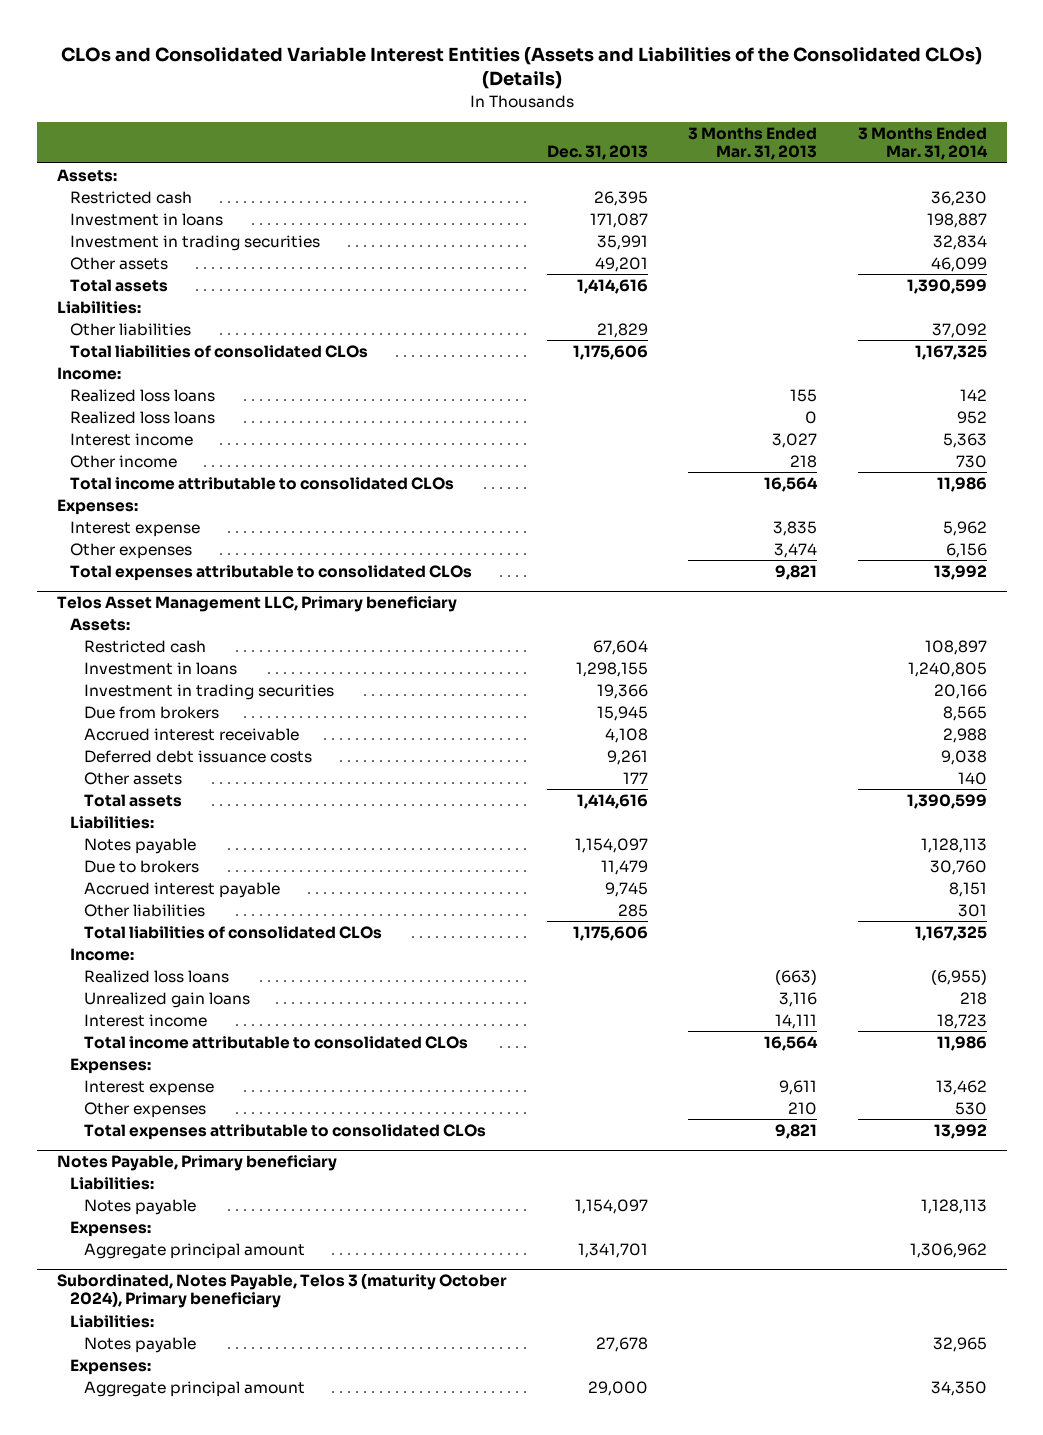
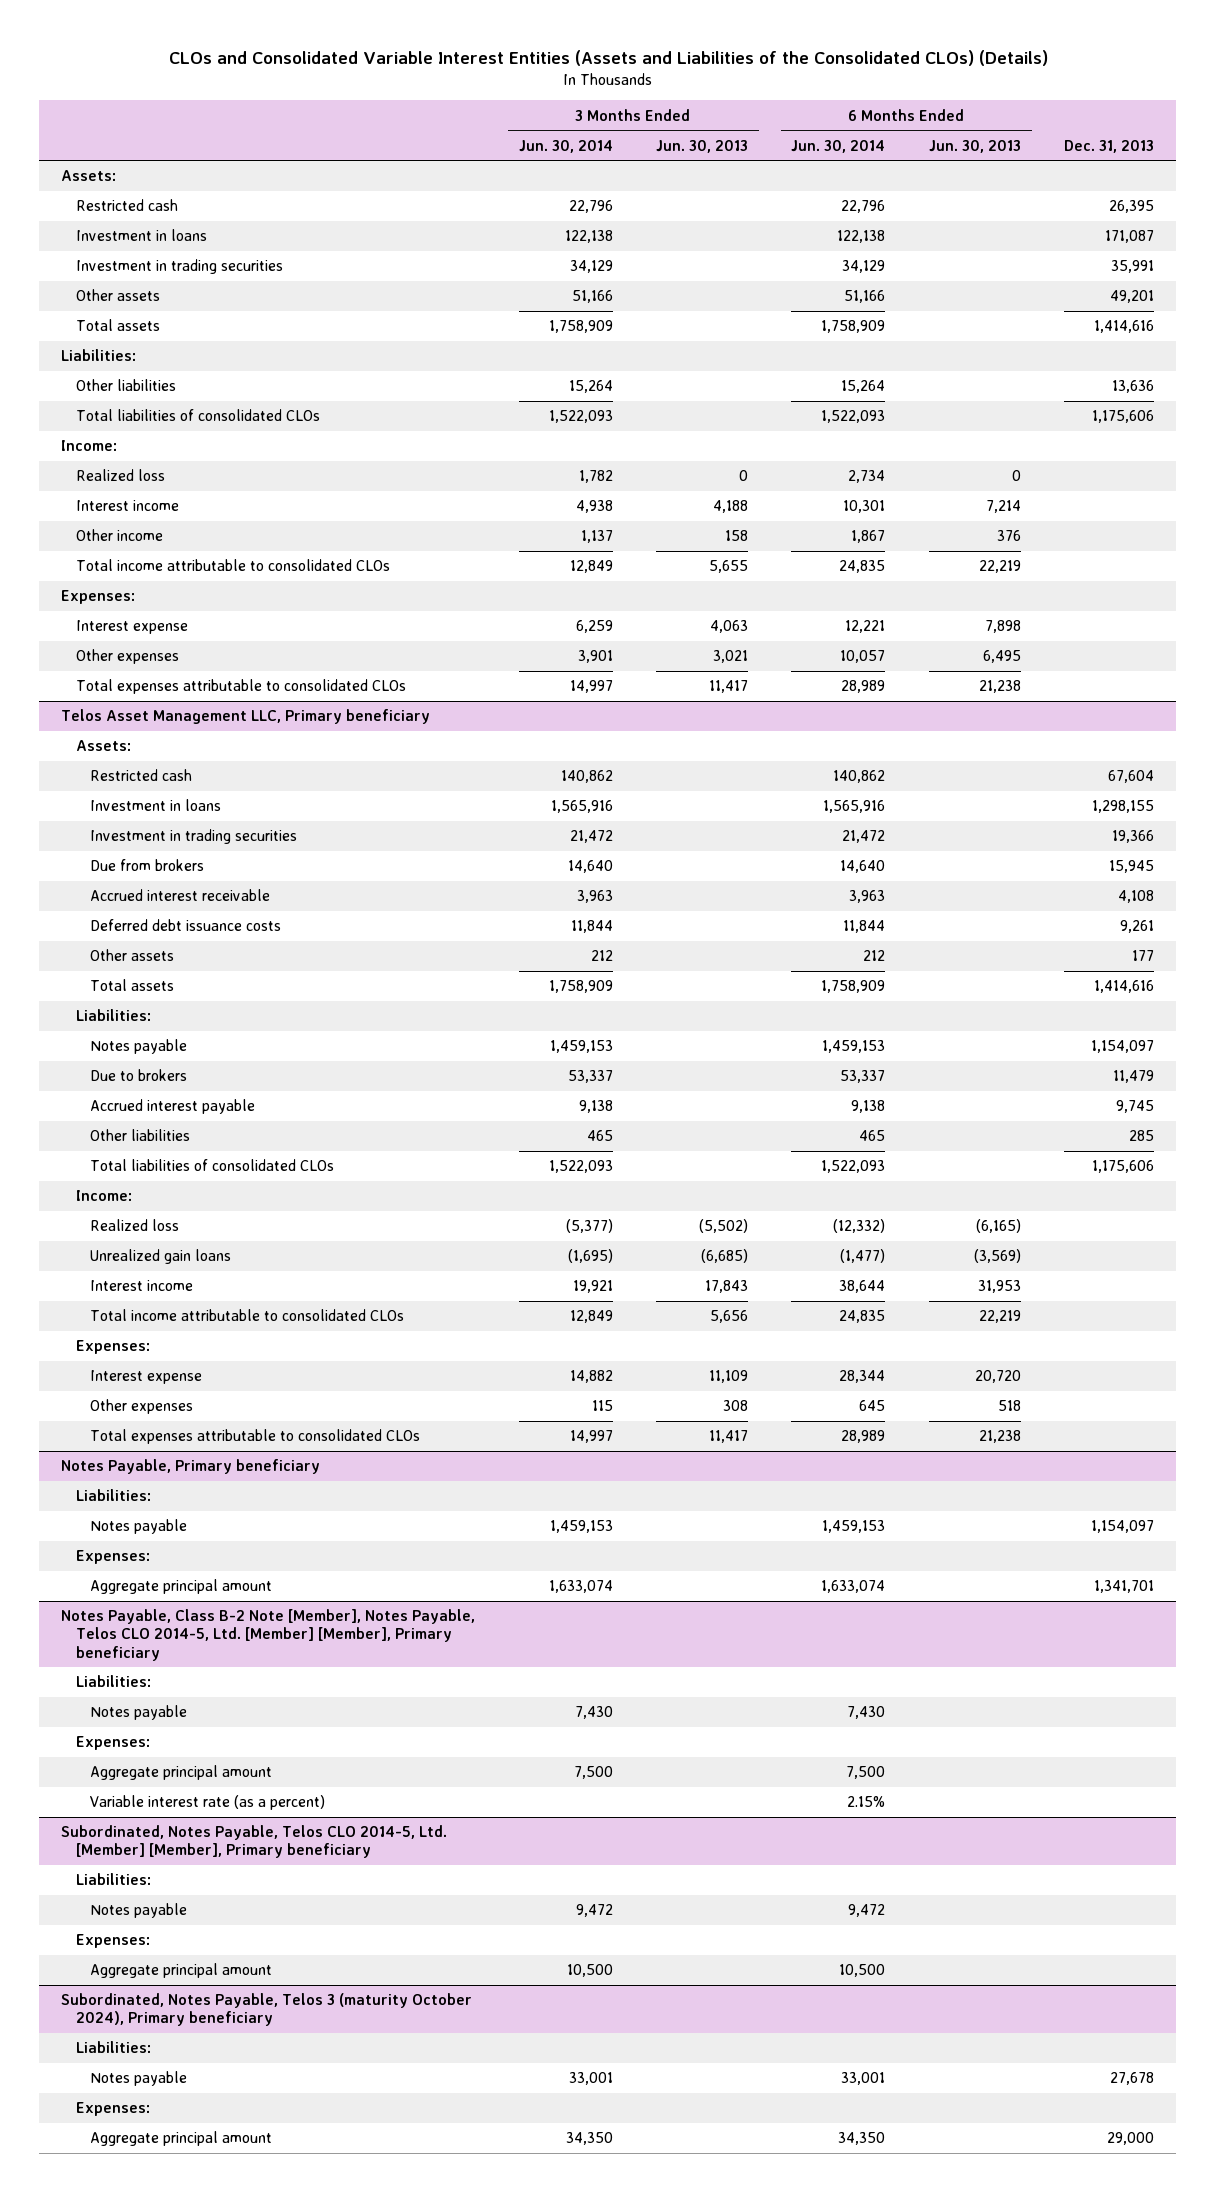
- | Dec. 31, 2013 | 3 Months Ended Mar. 31, 2013 | 3 Months Ended Mar. 31, 2014
+ | 3 Months Ended Jun. 30, 2014 | 3 Months Ended Jun. 30, 2013 | 6 Months Ended Jun. 30, 2014 | 6 Months Ended Jun. 30, 2013 | Dec. 31, 2013
- Other liabilities | 21,829 | | 37,092
+ Other liabilities | 15,264 | | 15,264 | | 13,636
- Realized loss loans | | 155 | 142
- Realized loss loans | | 0 | 952
+ Realized loss | 1,782 | 0 | 2,734 | 0 |
@ Telos Asset Management LLC, Primary beneficiary
- Realized loss loans | | (663) | (6,955)
+ Realized loss | (5,377) | (5,502) | (12,332) | (6,165) |
+ Notes Payable, Class B-2 Note [Member], Notes Payable, Telos CLO 2014-5, Ltd. [Member] [Member], Primary beneficiary
+ Liabilities:
+ Notes payable | 7,430 | | 7,430 | |
+ Expenses:
+ Aggregate principal amount | 7,500 | | 7,500 | |
+ Variable interest rate (as a percent) | | | 2.15% | |
+ Subordinated, Notes Payable, Telos CLO 2014-5, Ltd. [Member] [Member], Primary beneficiary
+ Liabilities:
+ Notes payable | 9,472 | | 9,472 | |
+ Expenses:
+ Aggregate principal amount | 10,500 | | 10,500 | |

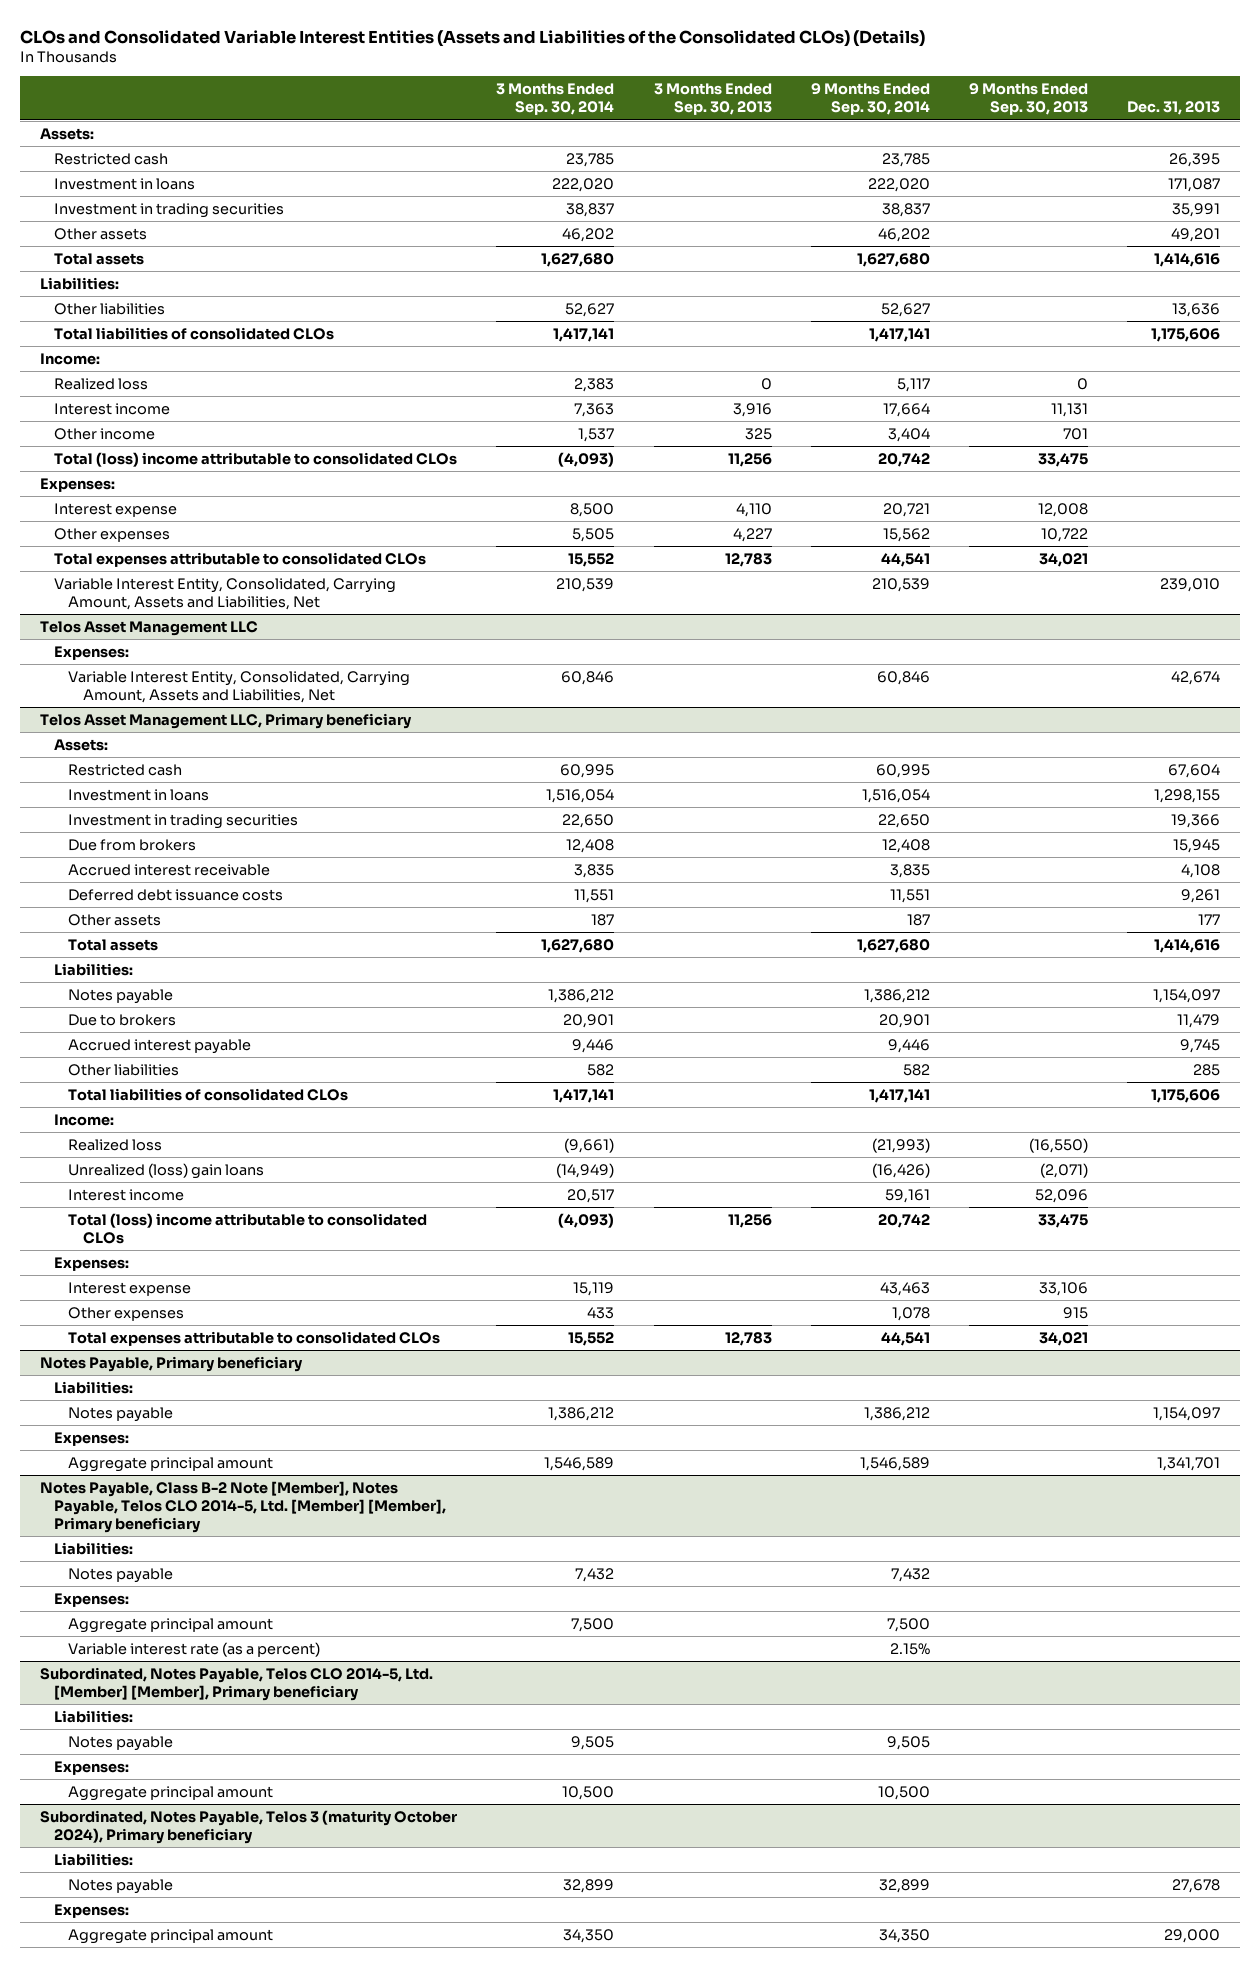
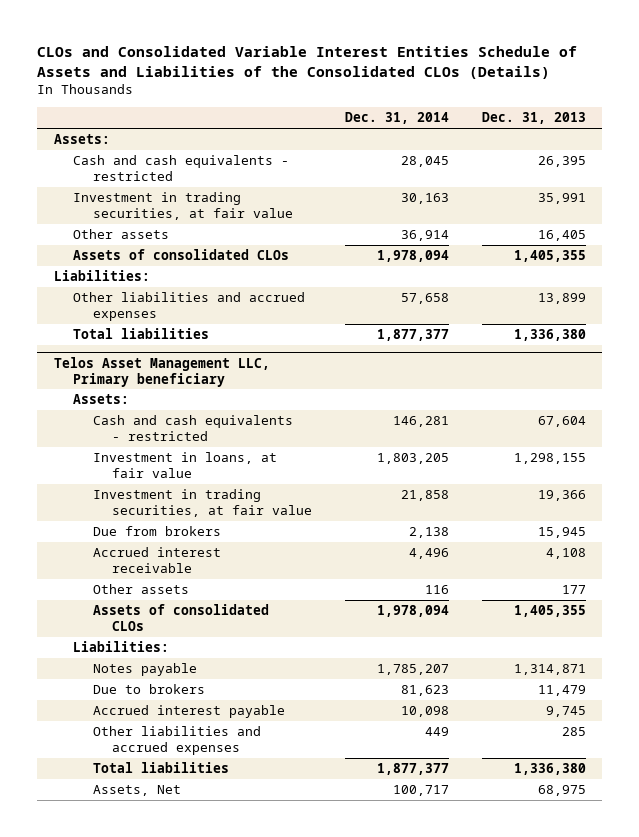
- CLOs and Consolidated Variable Interest Entities (Assets and Liabilities of the Consolidated CLOs) (Details)
+ CLOs and Consolidated Variable Interest Entities Schedule of Assets and Liabilities of the Consolidated CLOs (Details)
- | 3 Months Ended Sep. 30, 2014 | 3 Months Ended Sep. 30, 2013 | 9 Months Ended Sep. 30, 2014 | 9 Months Ended Sep. 30, 2013 | Dec. 31, 2013
+ | Dec. 31, 2014 | Dec. 31, 2013
- Restricted cash | 23,785 | | 23,785 | | 26,395
- Investment in loans | 222,020 | | 222,020 | | 171,087
- Investment in trading securities | 38,837 | | 38,837 | | 35,991
- Other assets | 46,202 | | 46,202 | | 49,201
- Total assets | 1,627,680 | | 1,627,680 | | 1,414,616
+ Cash and cash equivalents - restricted | 28,045 | 26,395
+ Investment in trading securities, at fair value | 30,163 | 35,991
+ Other assets | 36,914 | 16,405
+ Assets of consolidated CLOs | 1,978,094 | 1,405,355
- Other liabilities | 52,627 | | 52,627 | | 13,636
- Total liabilities of consolidated CLOs | 1,417,141 | | 1,417,141 | | 1,175,606
- Income:
- Realized loss | 2,383 | 0 | 5,117 | 0 |
- Interest income | 7,363 | 3,916 | 17,664 | 11,131 |
- Other income | 1,537 | 325 | 3,404 | 701 |
- Total (loss) income attributable to consolidated CLOs | (4,093) | 11,256 | 20,742 | 33,475 |
- Expenses:
- Interest expense | 8,500 | 4,110 | 20,721 | 12,008 |
- Other expenses | 5,505 | 4,227 | 15,562 | 10,722 |
- Total expenses attributable to consolidated CLOs | 15,552 | 12,783 | 44,541 | 34,021 |
- Variable Interest Entity, Consolidated, Carrying Amount, Assets and Liabilities, Net | 210,539 | | 210,539 | | 239,010
- Telos Asset Management LLC
- Expenses:
- Variable Interest Entity, Consolidated, Carrying Amount, Assets and Liabilities, Net | 60,846 | | 60,846 | | 42,674
+ Other liabilities and accrued expenses | 57,658 | 13,899
+ Total liabilities | 1,877,377 | 1,336,380
@ Telos Asset Management LLC, Primary beneficiary
- Restricted cash | 60,995 | | 60,995 | | 67,604
- Investment in loans | 1,516,054 | | 1,516,054 | | 1,298,155
- Investment in trading securities | 22,650 | | 22,650 | | 19,366
+ Cash and cash equivalents - restricted | 146,281 | 67,604
+ Investment in loans, at fair value | 1,803,205 | 1,298,155
+ Investment in trading securities, at fair value | 21,858 | 19,366
- Deferred debt issuance costs | 11,551 | | 11,551 | | 9,261
- Total assets | 1,627,680 | | 1,627,680 | | 1,414,616
+ Assets of consolidated CLOs | 1,978,094 | 1,405,355
- Notes payable | 1,386,212 | | 1,386,212 | | 1,154,097
+ Notes payable | 1,785,207 | 1,314,871
- Other liabilities | 582 | | 582 | | 285
- Total liabilities of consolidated CLOs | 1,417,141 | | 1,417,141 | | 1,175,606
- Income:
- Realized loss | (9,661) | | (21,993) | (16,550) |
- Unrealized (loss) gain loans | (14,949) | | (16,426) | (2,071) |
- Interest income | 20,517 | | 59,161 | 52,096 |
- Total (loss) income attributable to consolidated CLOs | (4,093) | 11,256 | 20,742 | 33,475 |
- Expenses:
- Interest expense | 15,119 | | 43,463 | 33,106 |
- Other expenses | 433 | | 1,078 | 915 |
- Total expenses attributable to consolidated CLOs | 15,552 | 12,783 | 44,541 | 34,021 |
- Notes Payable, Primary beneficiary
- Liabilities:
- Notes payable | 1,386,212 | | 1,386,212 | | 1,154,097
- Expenses:
- Aggregate principal amount | 1,546,589 | | 1,546,589 | | 1,341,701
- Notes Payable, Class B-2 Note [Member], Notes Payable, Telos CLO 2014-5, Ltd. [Member] [Member], Primary beneficiary
- Liabilities:
- Notes payable | 7,432 | | 7,432 | |
- Expenses:
- Aggregate principal amount | 7,500 | | 7,500 | |
- Variable interest rate (as a percent) | | | 2.15% | |
- Subordinated, Notes Payable, Telos CLO 2014-5, Ltd. [Member] [Member], Primary beneficiary
- Liabilities:
- Notes payable | 9,505 | | 9,505 | |
- Expenses:
- Aggregate principal amount | 10,500 | | 10,500 | |
- Subordinated, Notes Payable, Telos 3 (maturity October 2024), Primary beneficiary
- Liabilities:
- Notes payable | 32,899 | | 32,899 | | 27,678
- Expenses:
- Aggregate principal amount | 34,350 | | 34,350 | | 29,000
@ Telos Asset Management LLC, Primary beneficiary
+ Other liabilities and accrued expenses | 449 | 285
+ Total liabilities | 1,877,377 | 1,336,380
+ Assets, Net | 100,717 | 68,975

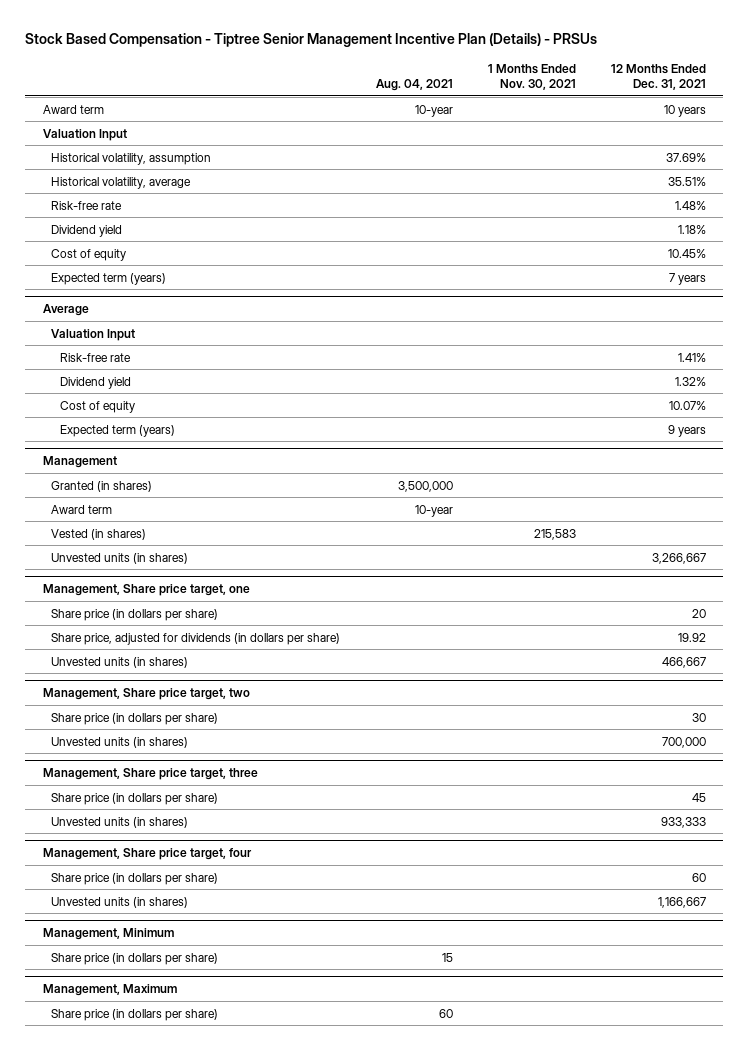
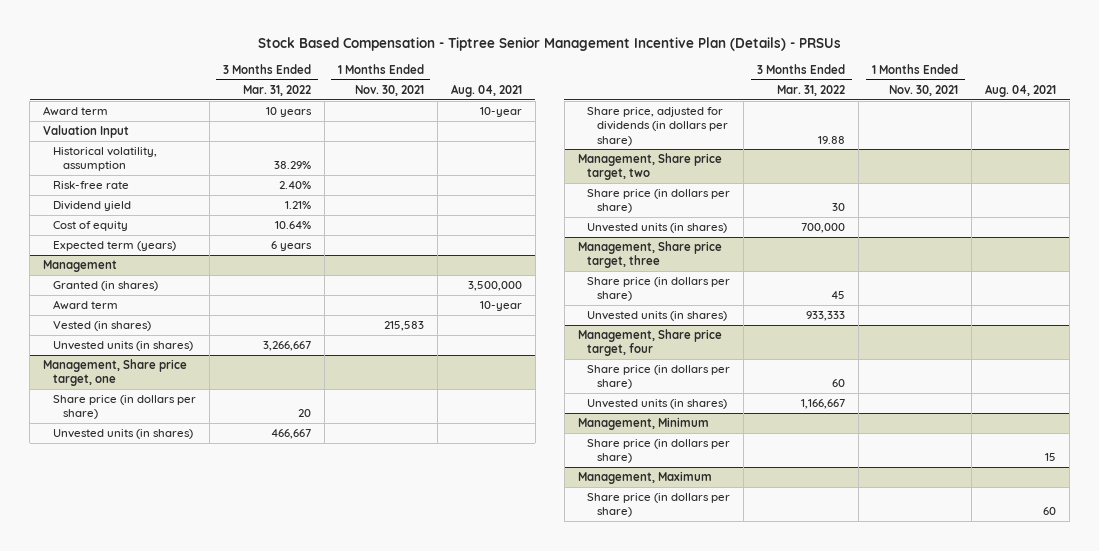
- | Aug. 04, 2021 | 1 Months Ended Nov. 30, 2021 | 12 Months Ended Dec. 31, 2021
+ | 3 Months Ended Mar. 31, 2022 | 1 Months Ended Nov. 30, 2021 | Aug. 04, 2021
- Historical volatility, average | | | 35.51%
- Average
- Valuation Input
- Risk-free rate | | | 1.41%
- Dividend yield | | | 1.32%
- Cost of equity | | | 10.07%
- Expected term (years) | | | 9 years
@ Management, Share price target, one
moved down: Share price, adjusted for dividends (in dollars per share) | 19.88 | |

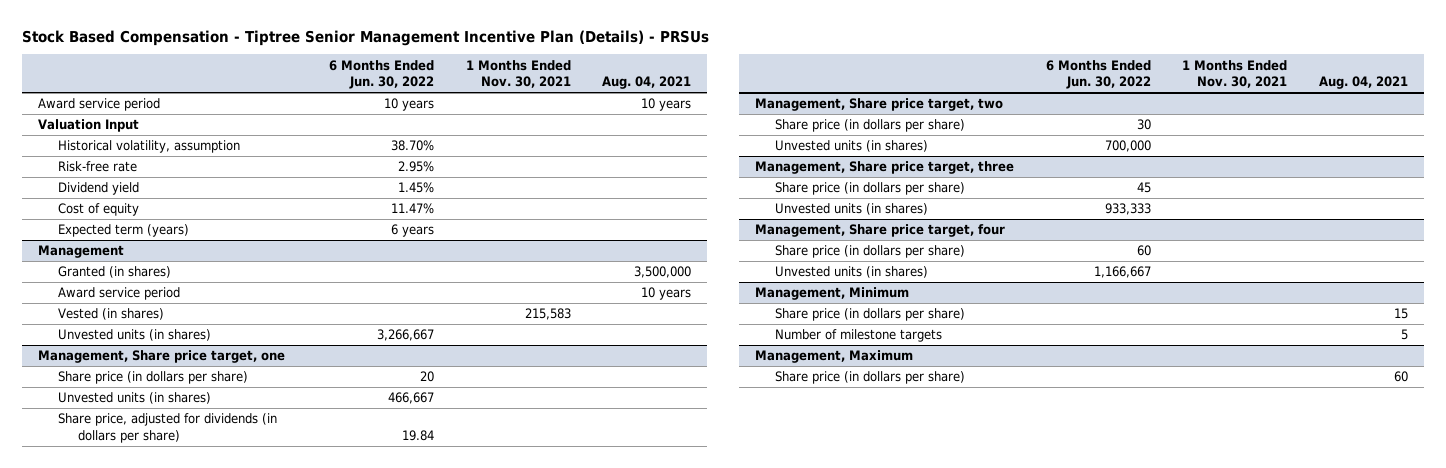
- | 3 Months Ended Mar. 31, 2022 | 1 Months Ended Nov. 30, 2021 | Aug. 04, 2021
+ | 6 Months Ended Jun. 30, 2022 | 1 Months Ended Nov. 30, 2021 | Aug. 04, 2021
- Award term | 10 years | | 10-year
+ Award service period | 10 years | | 10 years
@ Management
- Award term | | | 10-year
+ Award service period | | | 10 years
@ Management, Minimum
+ Number of milestone targets | | | 5

